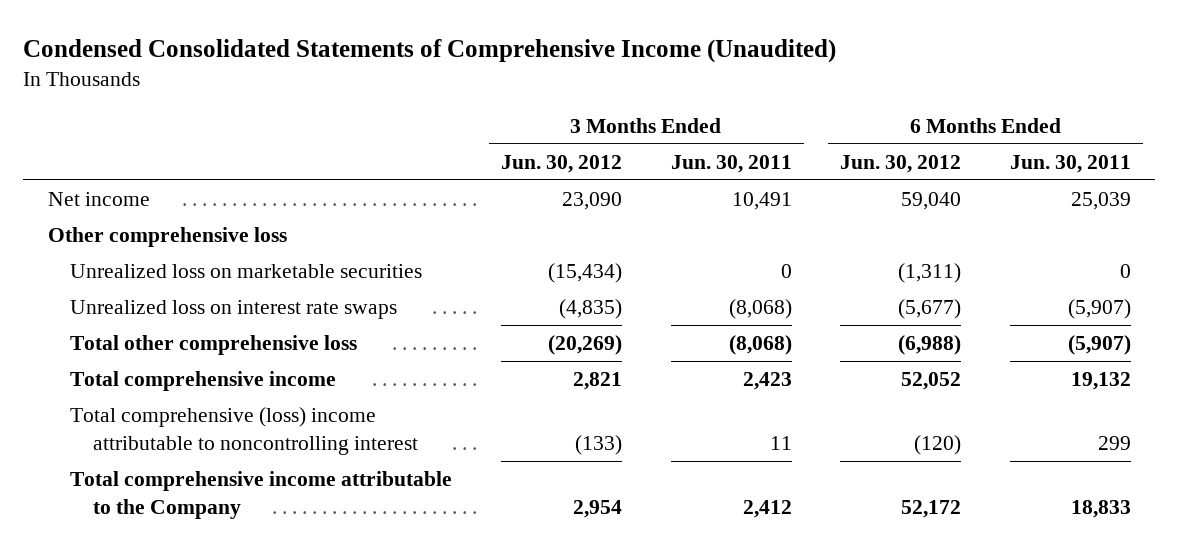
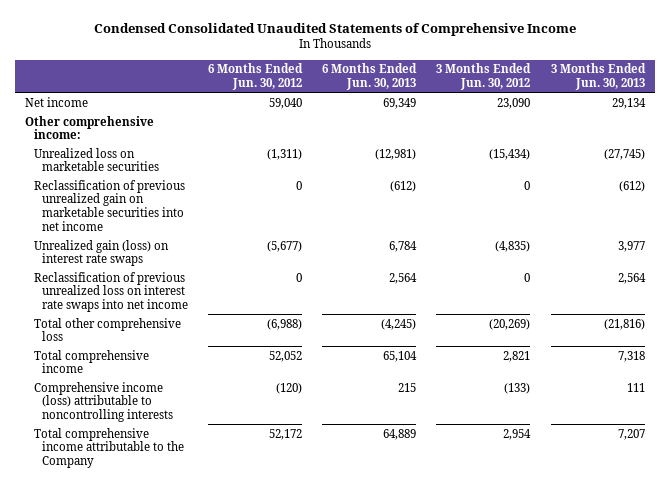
- Condensed Consolidated Statements of Comprehensive Income (Unaudited)
+ Condensed Consolidated Unaudited Statements of Comprehensive Income
- | 3 Months Ended Jun. 30, 2012 | 3 Months Ended Jun. 30, 2011 | 6 Months Ended Jun. 30, 2012 | 6 Months Ended Jun. 30, 2011
+ | 6 Months Ended Jun. 30, 2012 | 6 Months Ended Jun. 30, 2013 | 3 Months Ended Jun. 30, 2012 | 3 Months Ended Jun. 30, 2013
- Other comprehensive loss
+ Other comprehensive income:
- Unrealized loss on interest rate swaps | (4,835) | (8,068) | (5,677) | (5,907)
+ Reclassification of previous unrealized gain on marketable securities into net income | 0 | (612) | 0 | (612)
+ Unrealized gain (loss) on interest rate swaps | (5,677) | 6,784 | (4,835) | 3,977
+ Reclassification of previous unrealized loss on interest rate swaps into net income | 0 | 2,564 | 0 | 2,564
- Total comprehensive (loss) income attributable to noncontrolling interest | (133) | 11 | (120) | 299
+ Comprehensive income (loss) attributable to noncontrolling interests | (120) | 215 | (133) | 111

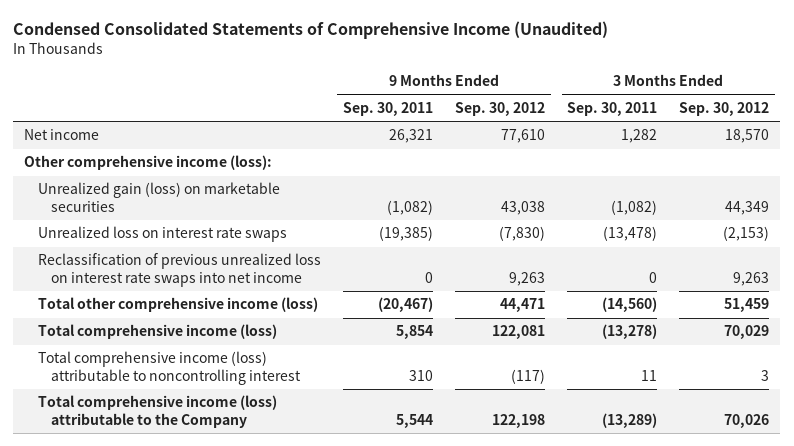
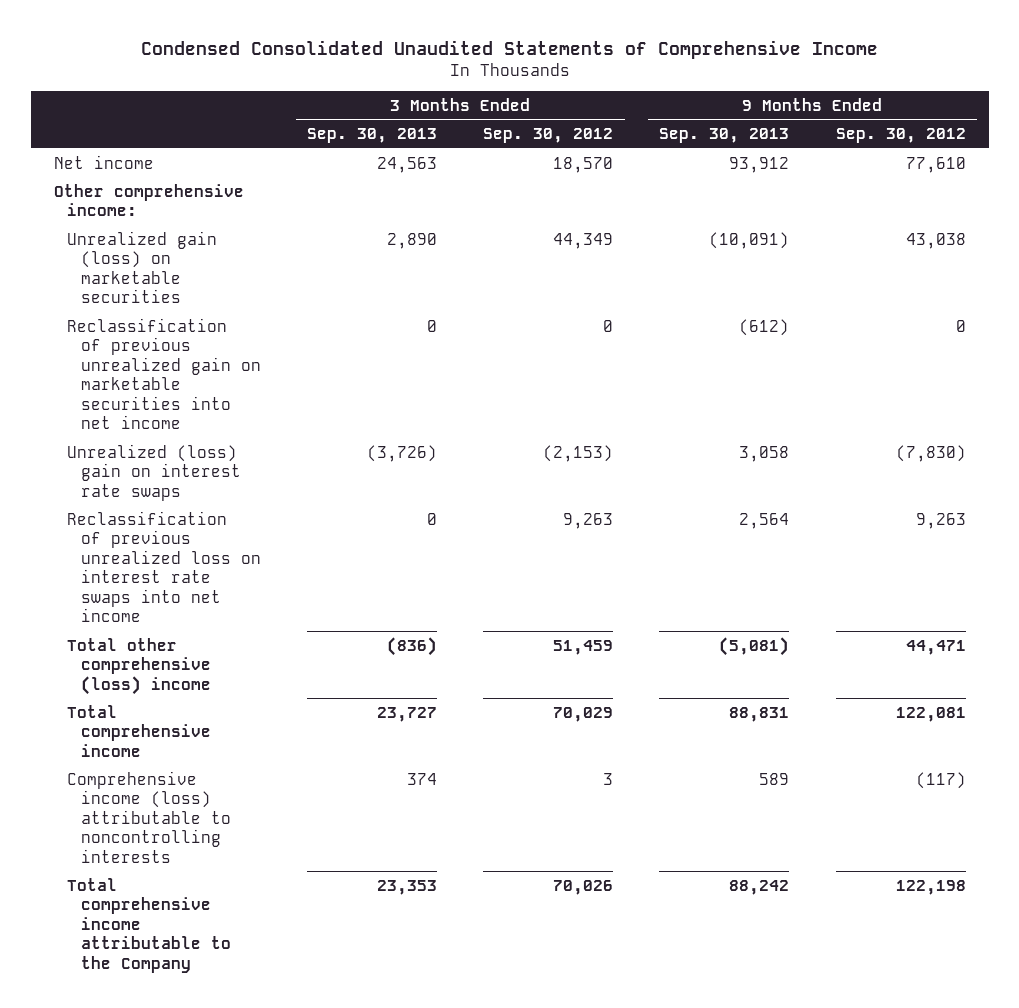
- Condensed Consolidated Statements of Comprehensive Income (Unaudited)
+ Condensed Consolidated Unaudited Statements of Comprehensive Income
- | 9 Months Ended Sep. 30, 2011 | 9 Months Ended Sep. 30, 2012 | 3 Months Ended Sep. 30, 2011 | 3 Months Ended Sep. 30, 2012
+ | 3 Months Ended Sep. 30, 2013 | 3 Months Ended Sep. 30, 2012 | 9 Months Ended Sep. 30, 2013 | 9 Months Ended Sep. 30, 2012
- Other comprehensive income (loss):
+ Other comprehensive income:
- Unrealized loss on interest rate swaps | (19,385) | (7,830) | (13,478) | (2,153)
+ Reclassification of previous unrealized gain on marketable securities into net income | 0 | 0 | (612) | 0
+ Unrealized (loss) gain on interest rate swaps | (3,726) | (2,153) | 3,058 | (7,830)
- Total other comprehensive income (loss) | (20,467) | 44,471 | (14,560) | 51,459
- Total comprehensive income (loss) | 5,854 | 122,081 | (13,278) | 70,029
- Total comprehensive income (loss) attributable to noncontrolling interest | 310 | (117) | 11 | 3
- Total comprehensive income (loss) attributable to the Company | 5,544 | 122,198 | (13,289) | 70,026
+ Total other comprehensive (loss) income | (836) | 51,459 | (5,081) | 44,471
+ Total comprehensive income | 23,727 | 70,029 | 88,831 | 122,081
+ Comprehensive income (loss) attributable to noncontrolling interests | 374 | 3 | 589 | (117)
+ Total comprehensive income attributable to the Company | 23,353 | 70,026 | 88,242 | 122,198

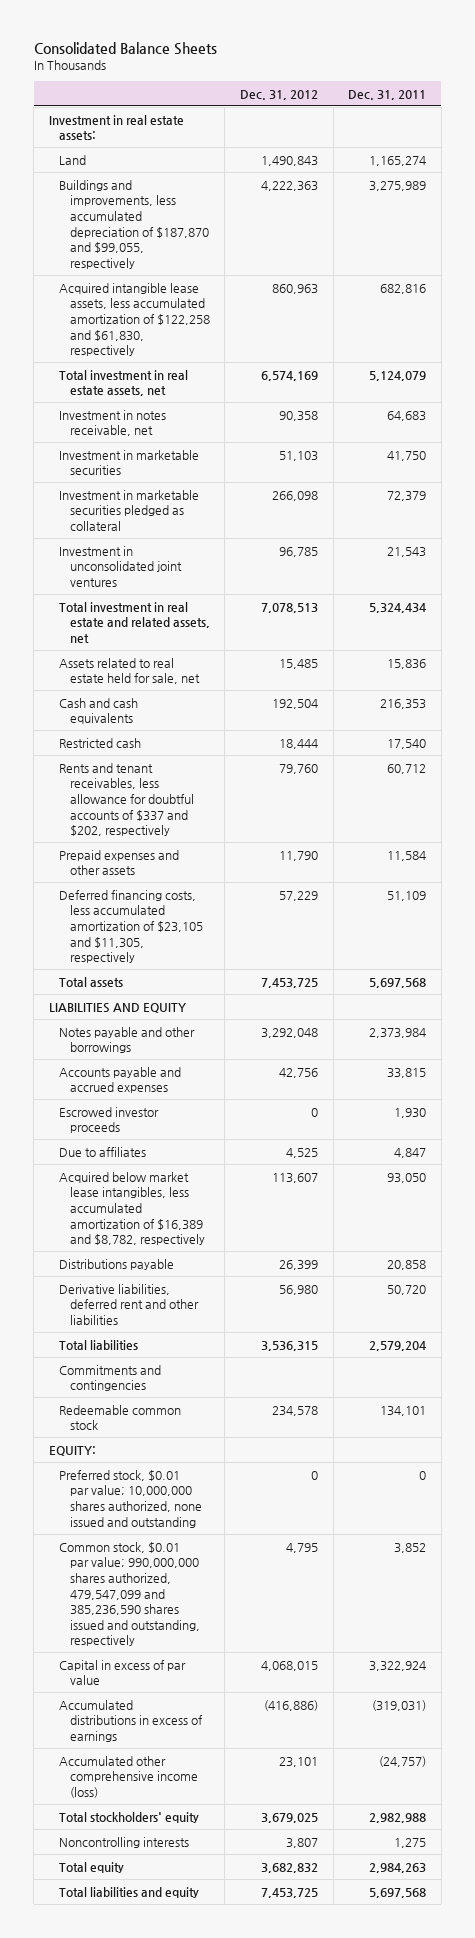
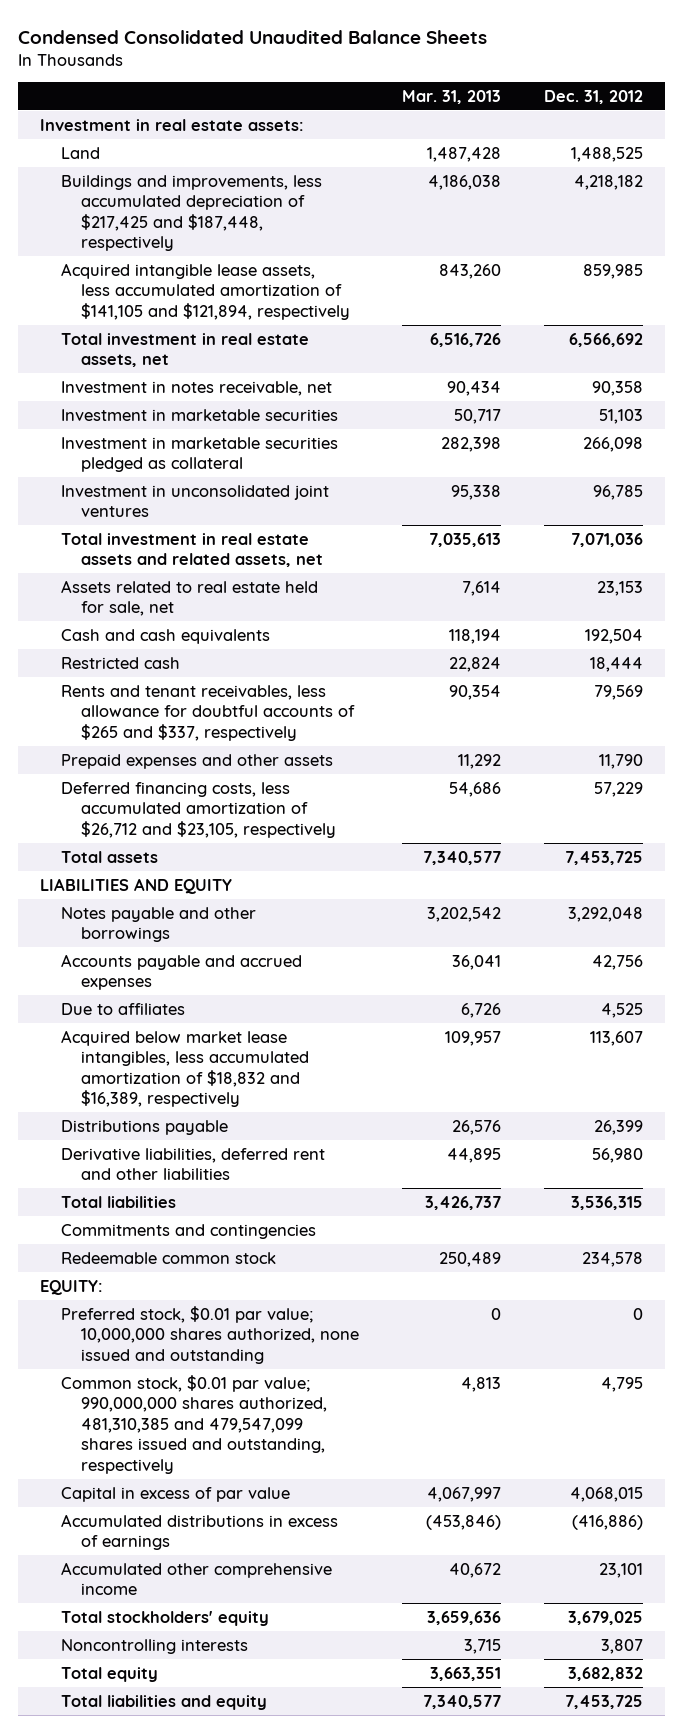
- Consolidated Balance Sheets
+ Condensed Consolidated Unaudited Balance Sheets
- | Dec. 31, 2012 | Dec. 31, 2011
+ | Mar. 31, 2013 | Dec. 31, 2012
- Land | 1,490,843 | 1,165,274
- Buildings and improvements, less accumulated depreciation of $187,870 and $99,055, respectively | 4,222,363 | 3,275,989
- Acquired intangible lease assets, less accumulated amortization of $122,258 and $61,830, respectively | 860,963 | 682,816
- Total investment in real estate assets, net | 6,574,169 | 5,124,079
+ Land | 1,487,428 | 1,488,525
+ Buildings and improvements, less accumulated depreciation of $217,425 and $187,448, respectively | 4,186,038 | 4,218,182
+ Acquired intangible lease assets, less accumulated amortization of $141,105 and $121,894, respectively | 843,260 | 859,985
+ Total investment in real estate assets, net | 6,516,726 | 6,566,692
- Total investment in real estate and related assets, net | 7,078,513 | 5,324,434
- Assets related to real estate held for sale, net | 15,485 | 15,836
+ Total investment in real estate assets and related assets, net | 7,035,613 | 7,071,036
+ Assets related to real estate held for sale, net | 7,614 | 23,153
- Rents and tenant receivables, less allowance for doubtful accounts of $337 and $202, respectively | 79,760 | 60,712
+ Rents and tenant receivables, less allowance for doubtful accounts of $265 and $337, respectively | 90,354 | 79,569
- Deferred financing costs, less accumulated amortization of $23,105 and $11,305, respectively | 57,229 | 51,109
+ Deferred financing costs, less accumulated amortization of $26,712 and $23,105, respectively | 54,686 | 57,229
- Escrowed investor proceeds | 0 | 1,930
- Acquired below market lease intangibles, less accumulated amortization of $16,389 and $8,782, respectively | 113,607 | 93,050
+ Acquired below market lease intangibles, less accumulated amortization of $18,832 and $16,389, respectively | 109,957 | 113,607
- Common stock, $0.01 par value; 990,000,000 shares authorized, 479,547,099 and 385,236,590 shares issued and outstanding, respectively | 4,795 | 3,852
+ Common stock, $0.01 par value; 990,000,000 shares authorized, 481,310,385 and 479,547,099 shares issued and outstanding, respectively | 4,813 | 4,795
- Accumulated other comprehensive income (loss) | 23,101 | (24,757)
+ Accumulated other comprehensive income | 40,672 | 23,101

